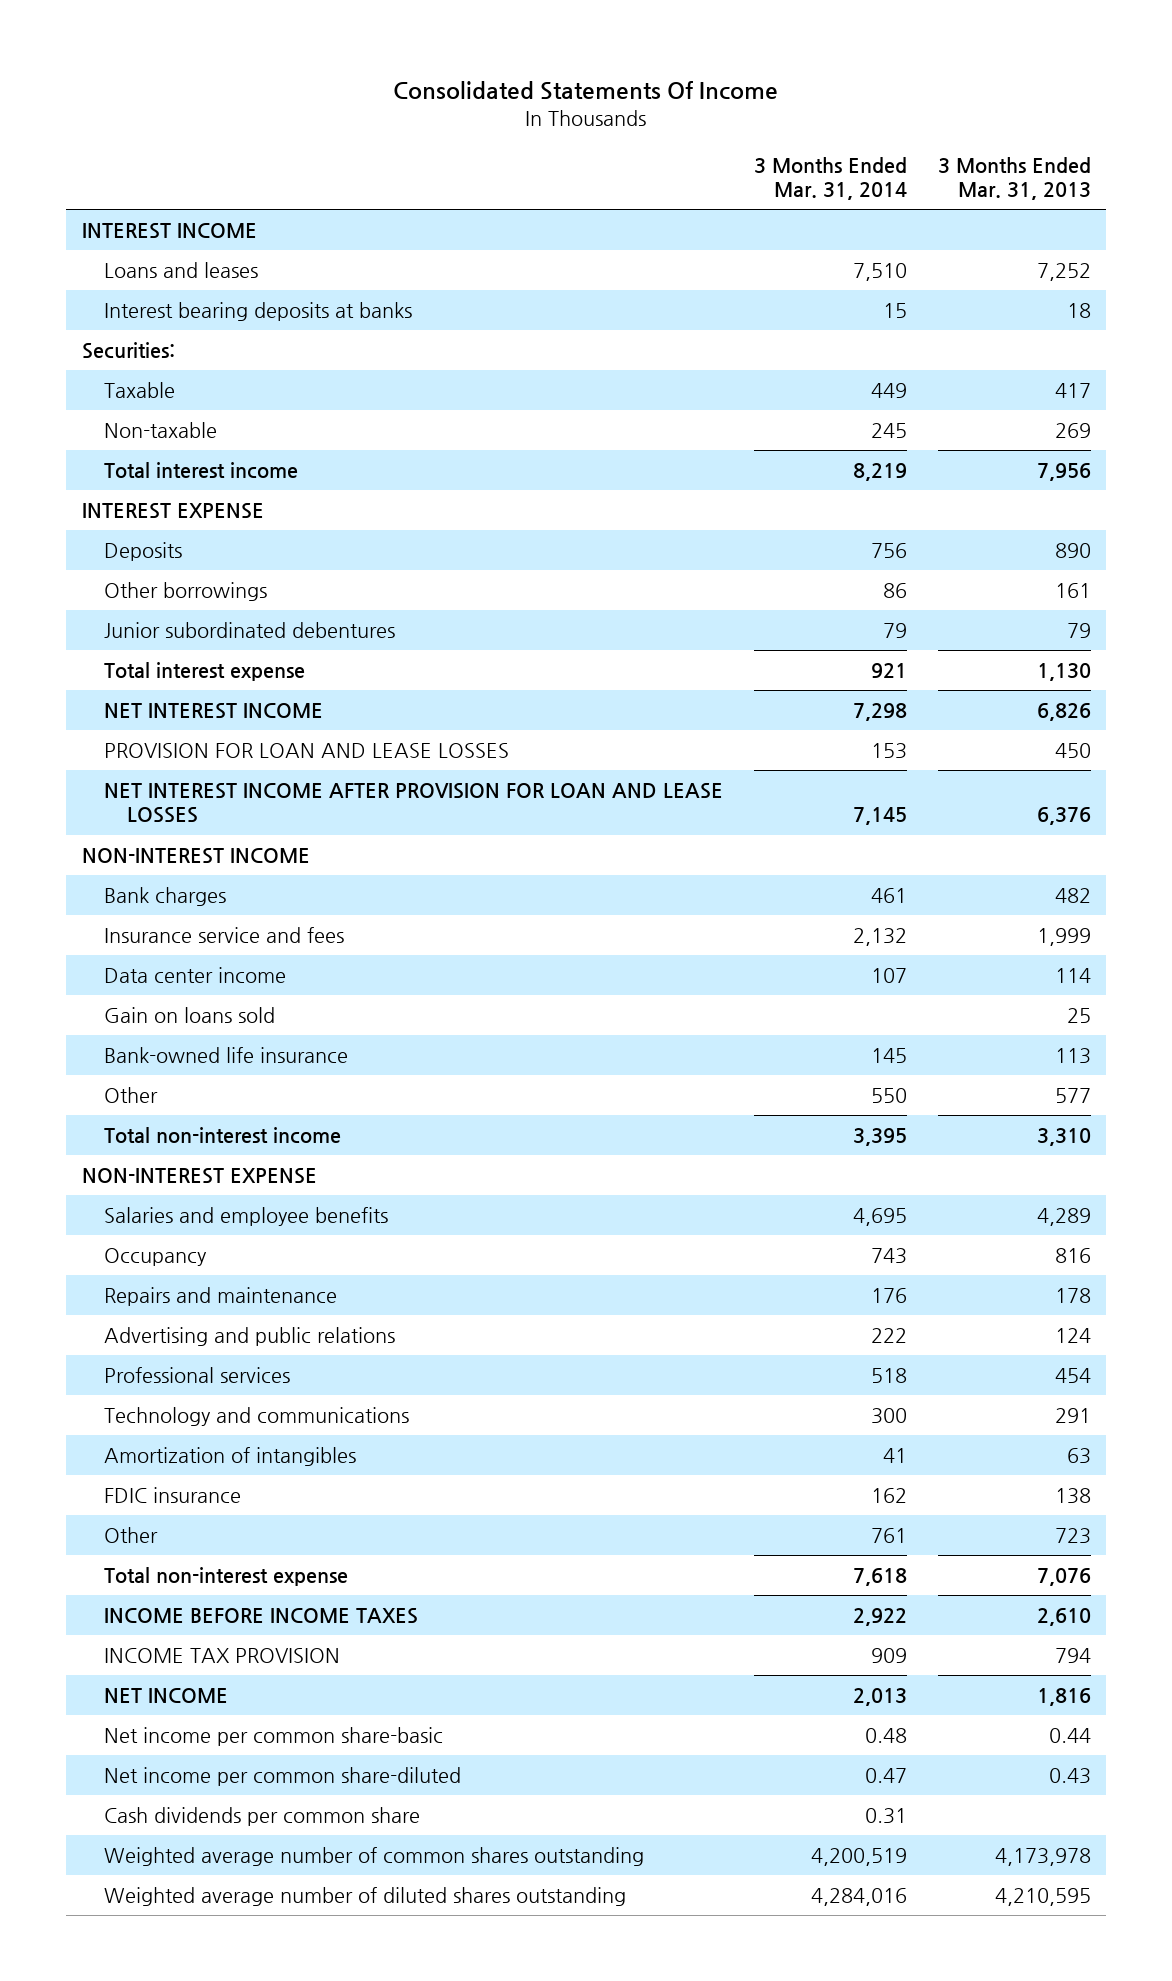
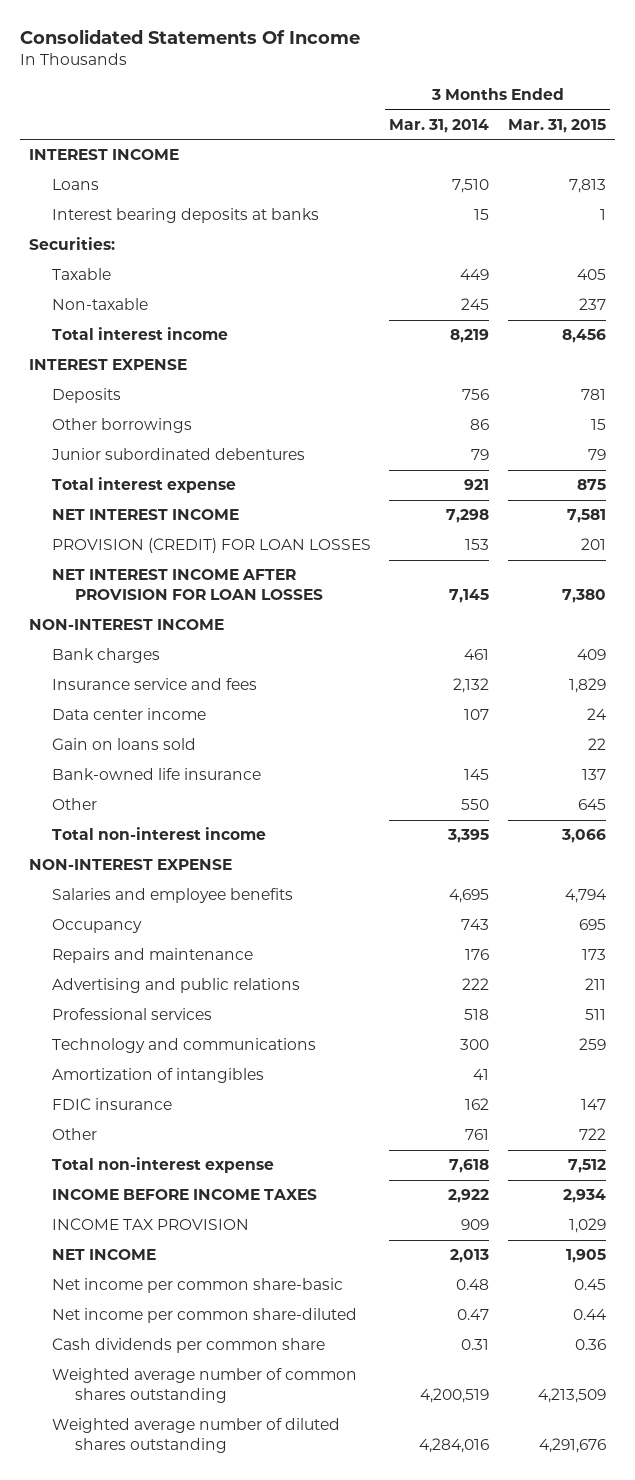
- | 3 Months Ended Mar. 31, 2014 | 3 Months Ended Mar. 31, 2013
+ | 3 Months Ended Mar. 31, 2014 | 3 Months Ended Mar. 31, 2015
- Loans and leases | 7,510 | 7,252
+ Loans | 7,510 | 7,813
- PROVISION FOR LOAN AND LEASE LOSSES | 153 | 450
- NET INTEREST INCOME AFTER PROVISION FOR LOAN AND LEASE LOSSES | 7,145 | 6,376
+ PROVISION (CREDIT) FOR LOAN LOSSES | 153 | 201
+ NET INTEREST INCOME AFTER PROVISION FOR LOAN LOSSES | 7,145 | 7,380

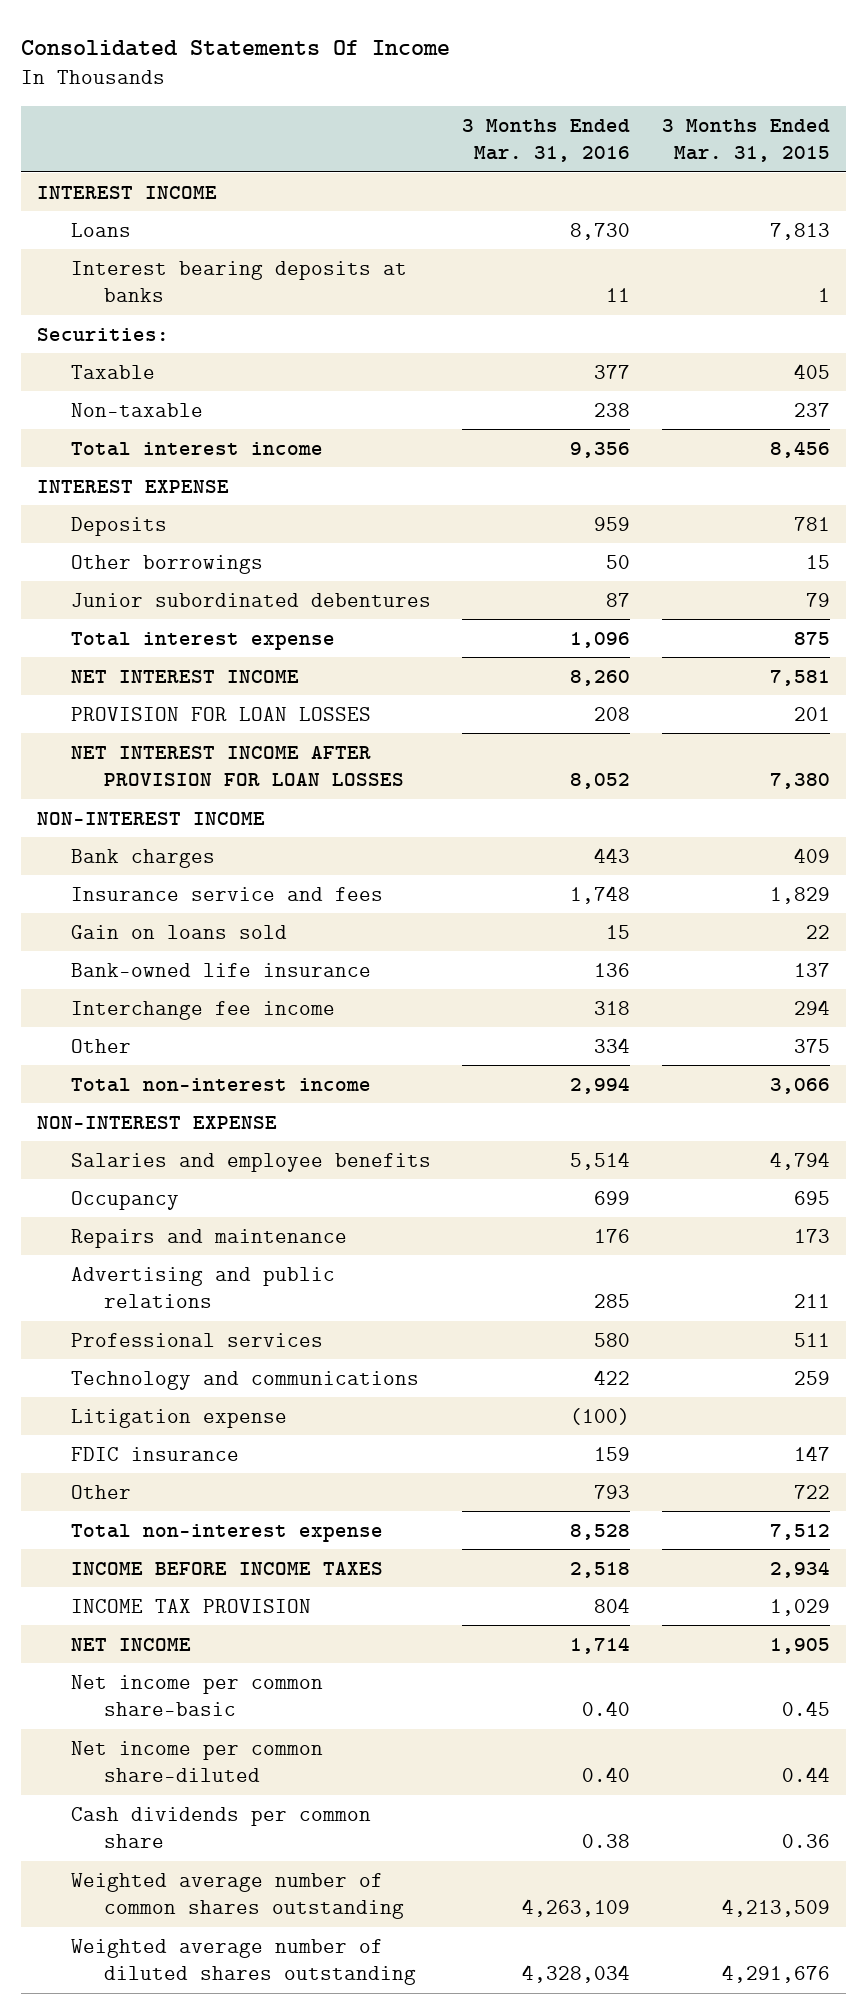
- | 3 Months Ended Mar. 31, 2014 | 3 Months Ended Mar. 31, 2015
+ | 3 Months Ended Mar. 31, 2016 | 3 Months Ended Mar. 31, 2015
- PROVISION (CREDIT) FOR LOAN LOSSES | 153 | 201
+ PROVISION FOR LOAN LOSSES | 208 | 201
- Data center income | 107 | 24
- Other | 550 | 645
+ Interchange fee income | 318 | 294
+ Other | 334 | 375
- Amortization of intangibles | 41 |
+ Litigation expense | (100) |

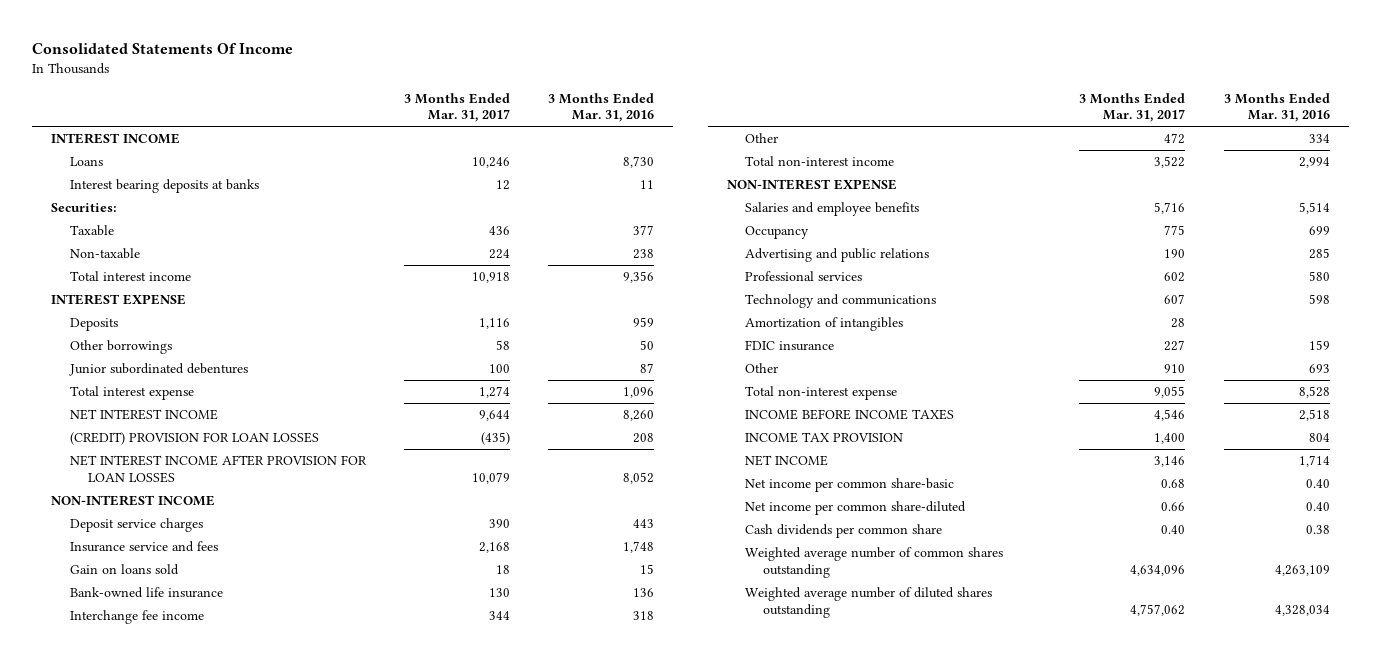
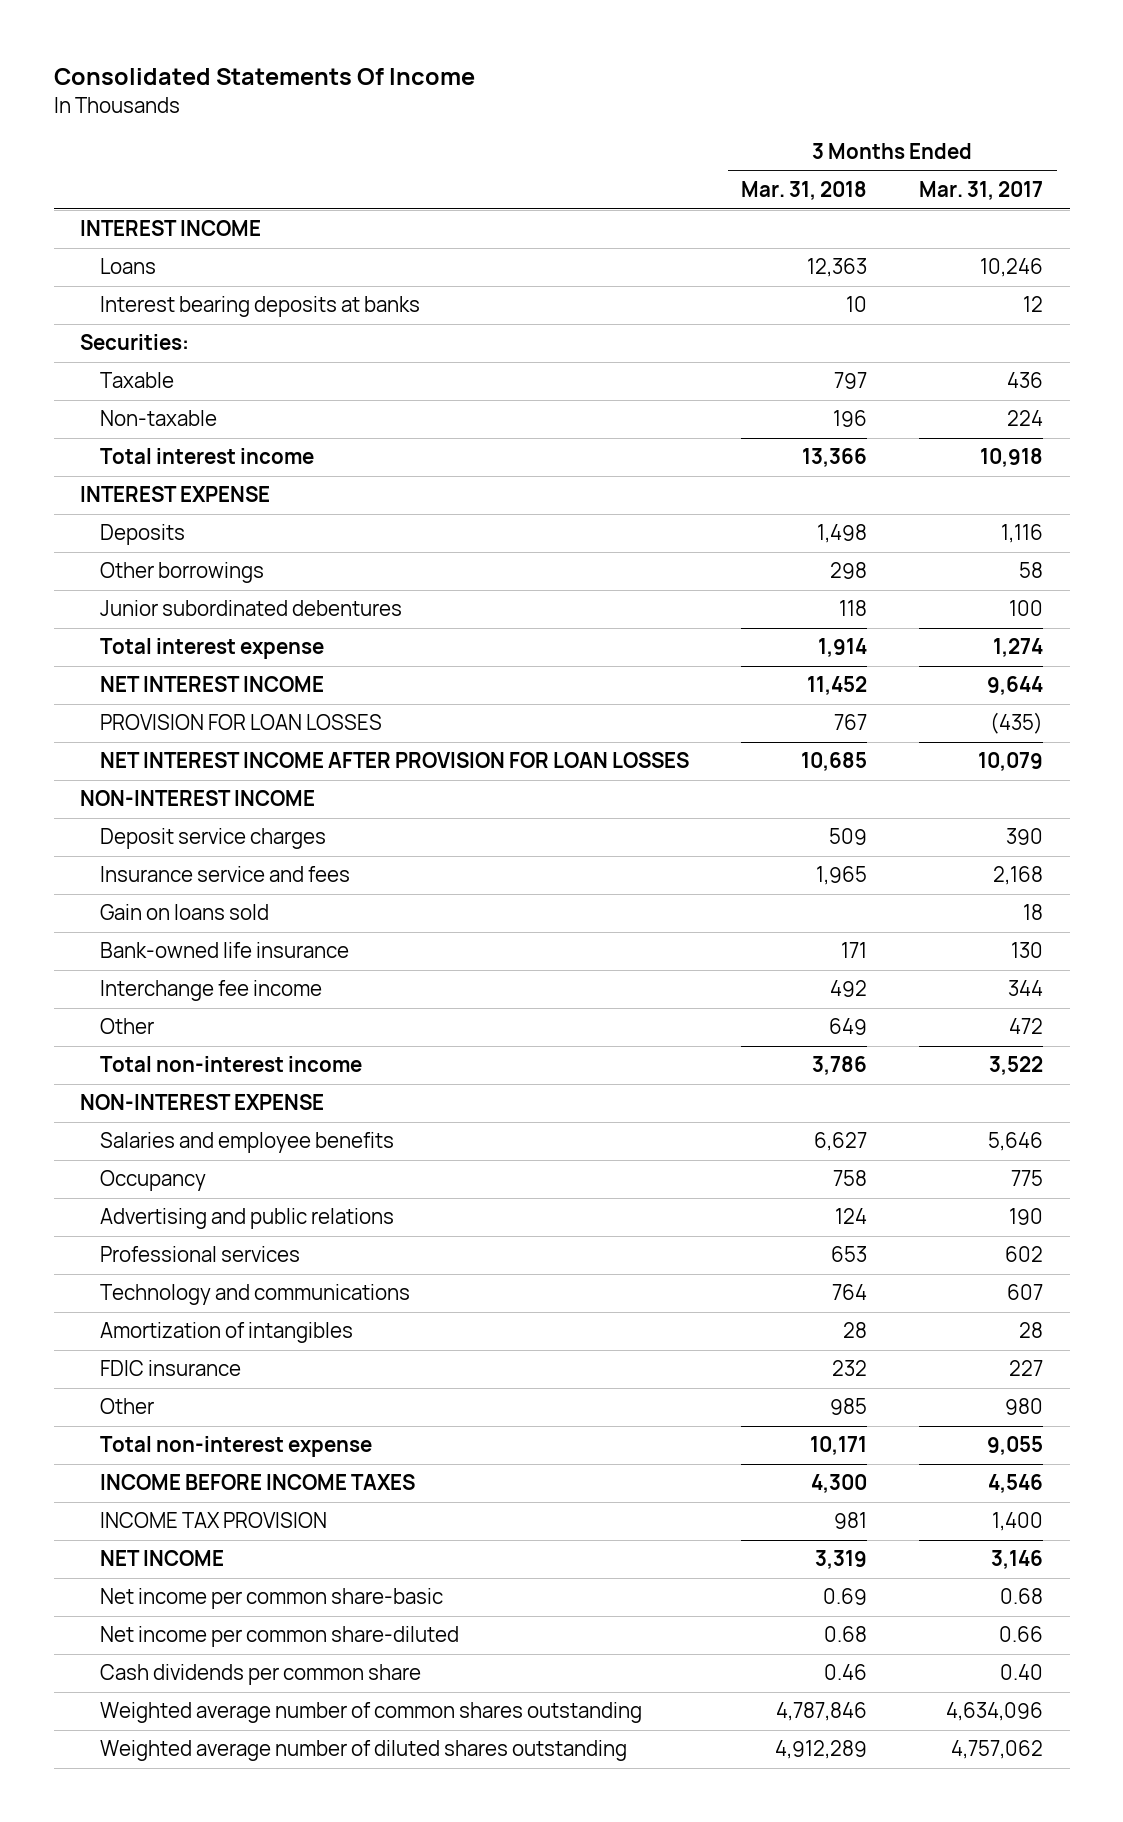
- | 3 Months Ended Mar. 31, 2017 | 3 Months Ended Mar. 31, 2016
+ | 3 Months Ended Mar. 31, 2018 | 3 Months Ended Mar. 31, 2017
- (CREDIT) PROVISION FOR LOAN LOSSES | (435) | 208
+ PROVISION FOR LOAN LOSSES | 767 | (435)
- Salaries and employee benefits | 5,716 | 5,514
+ Salaries and employee benefits | 6,627 | 5,646
- Other | 910 | 693
+ Other | 985 | 980

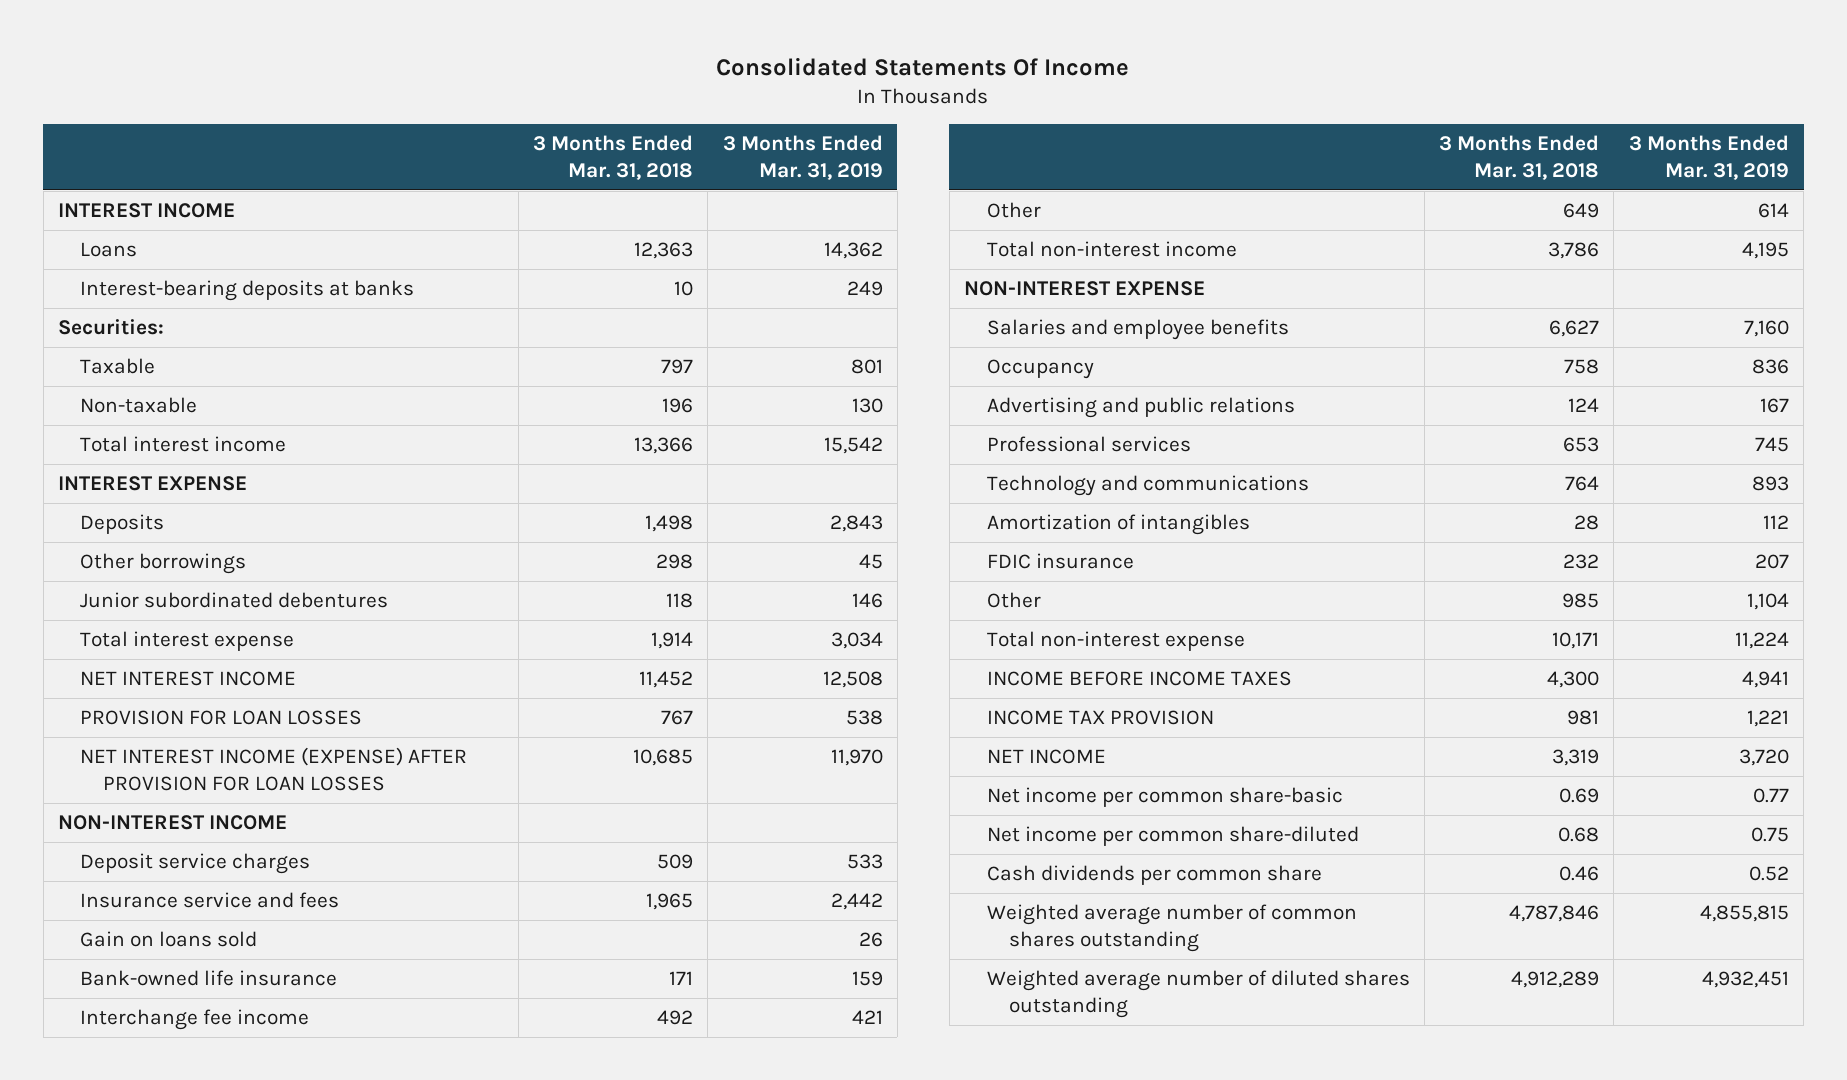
- | 3 Months Ended Mar. 31, 2018 | 3 Months Ended Mar. 31, 2017
+ | 3 Months Ended Mar. 31, 2018 | 3 Months Ended Mar. 31, 2019
- Interest bearing deposits at banks | 10 | 12
+ Interest-bearing deposits at banks | 10 | 249
- NET INTEREST INCOME AFTER PROVISION FOR LOAN LOSSES | 10,685 | 10,079
+ NET INTEREST INCOME (EXPENSE) AFTER PROVISION FOR LOAN LOSSES | 10,685 | 11,970

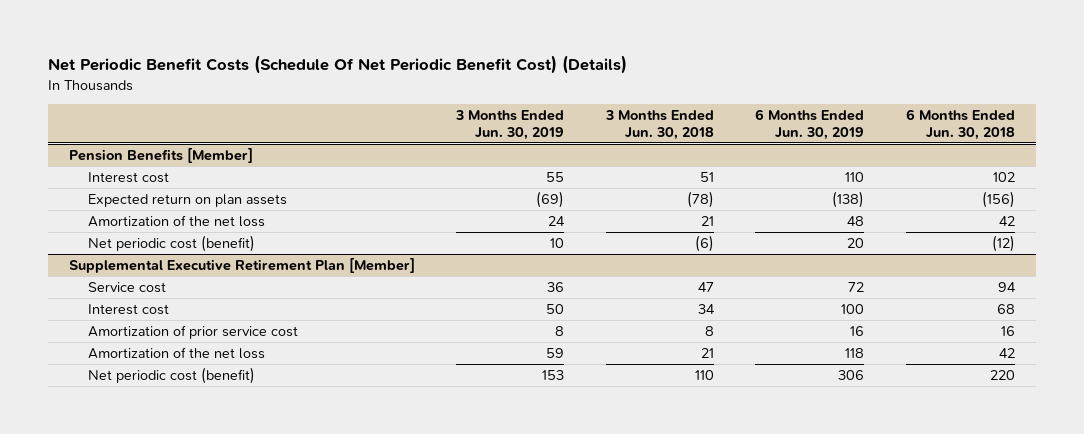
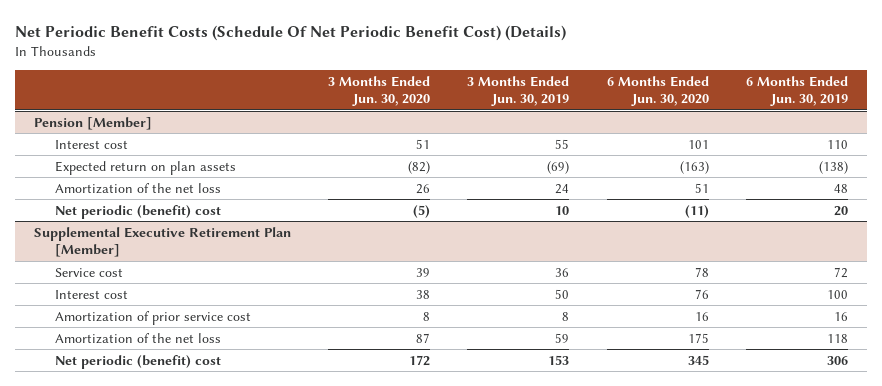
- | 3 Months Ended Jun. 30, 2019 | 3 Months Ended Jun. 30, 2018 | 6 Months Ended Jun. 30, 2019 | 6 Months Ended Jun. 30, 2018
+ | 3 Months Ended Jun. 30, 2020 | 3 Months Ended Jun. 30, 2019 | 6 Months Ended Jun. 30, 2020 | 6 Months Ended Jun. 30, 2019
- Pension Benefits [Member]
+ Pension [Member]
- Net periodic cost (benefit) | 10 | (6) | 20 | (12)
+ Net periodic (benefit) cost | (5) | 10 | (11) | 20
@ Supplemental Executive Retirement Plan [Member]
- Net periodic cost (benefit) | 153 | 110 | 306 | 220
+ Net periodic (benefit) cost | 172 | 153 | 345 | 306

